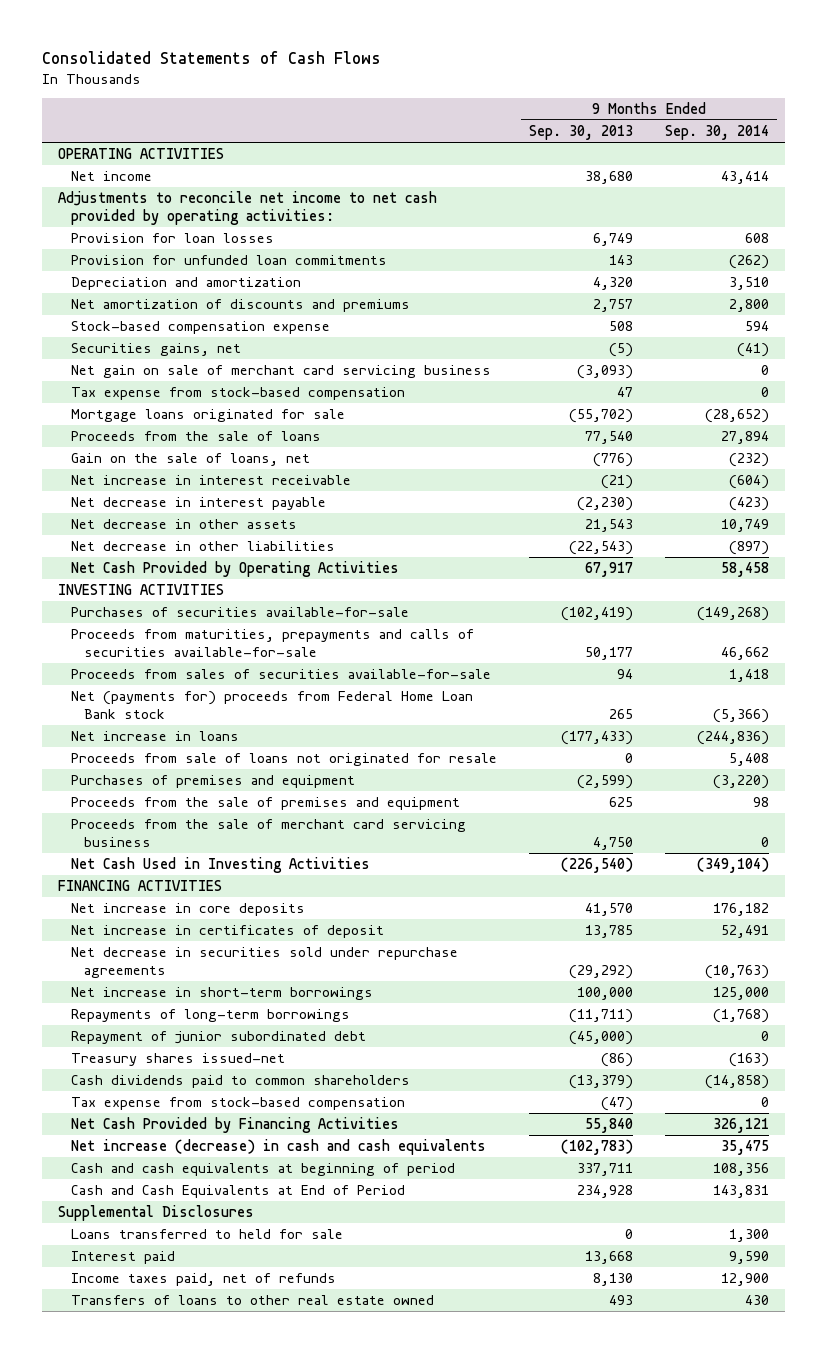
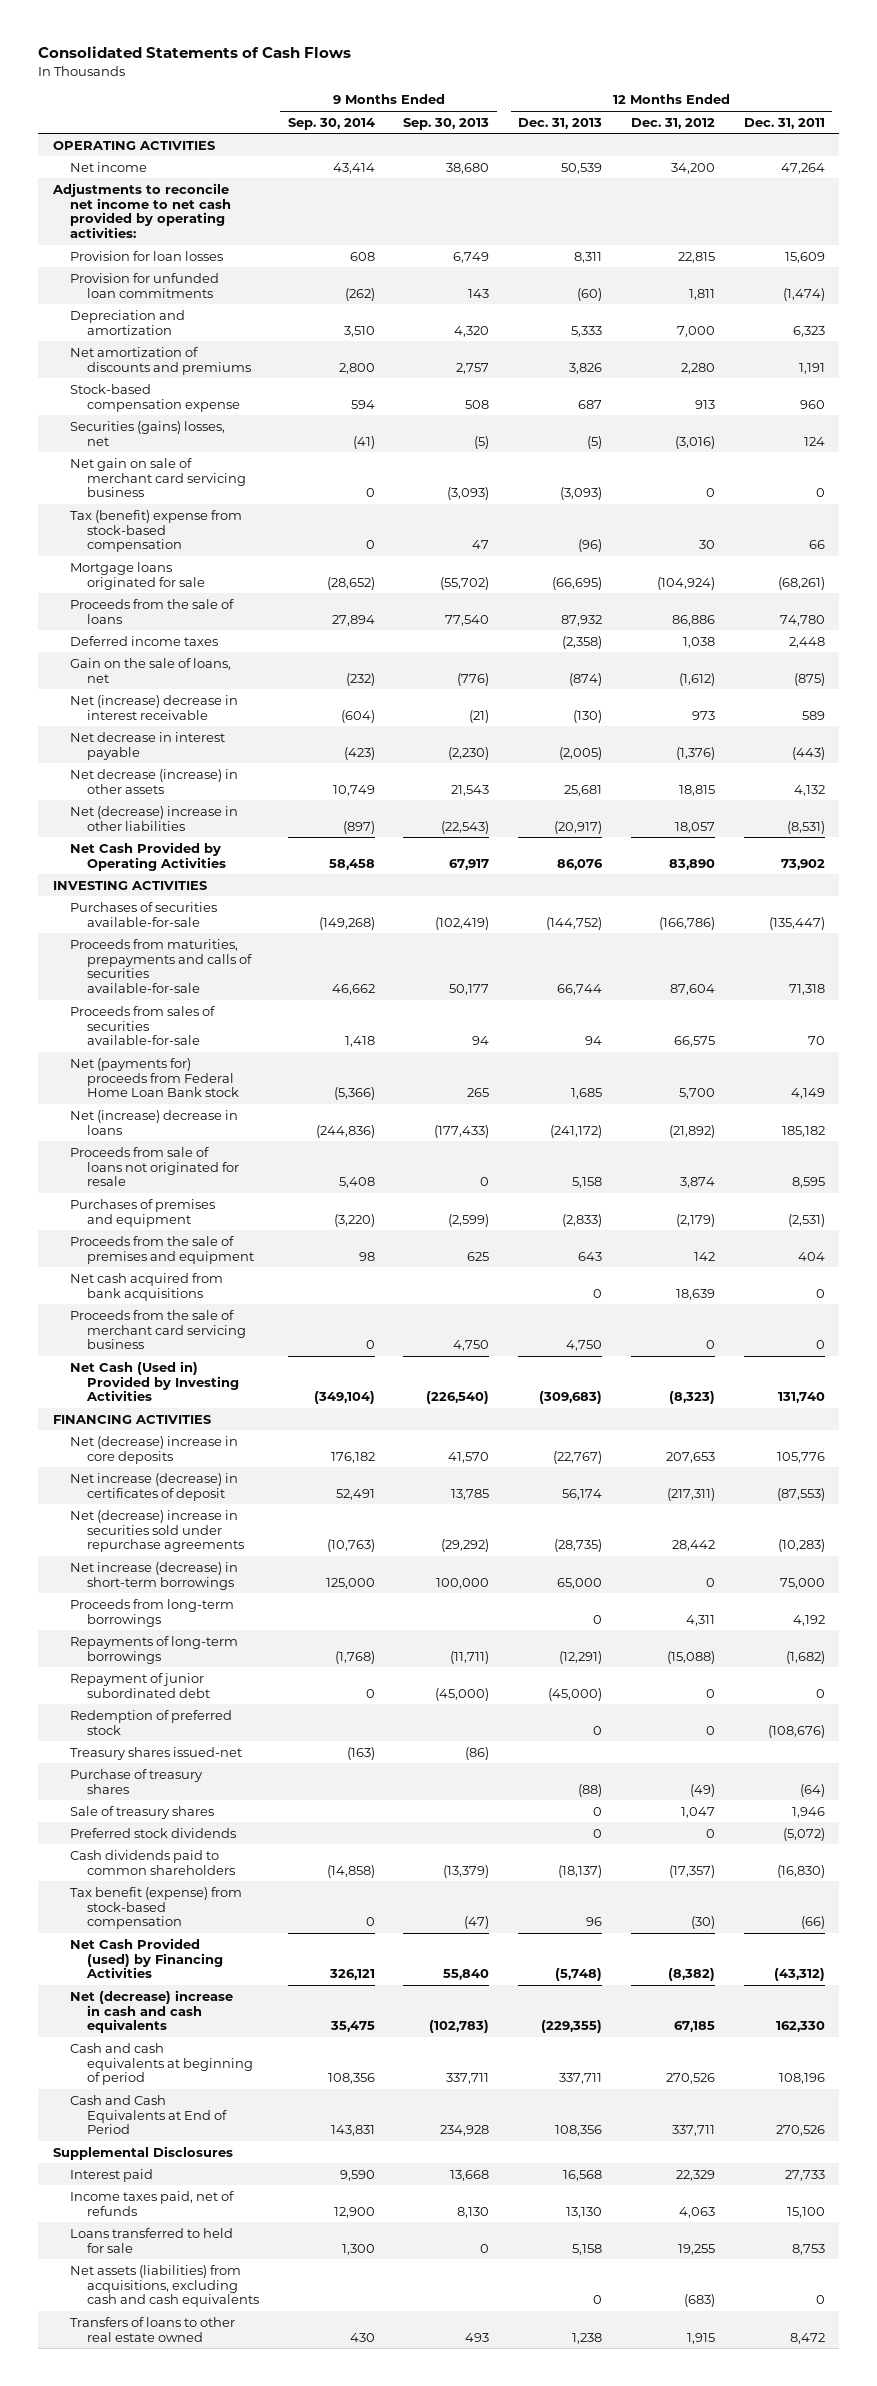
- | 9 Months Ended Sep. 30, 2013 | 9 Months Ended Sep. 30, 2014
+ | 9 Months Ended Sep. 30, 2014 | 9 Months Ended Sep. 30, 2013 | 12 Months Ended Dec. 31, 2013 | 12 Months Ended Dec. 31, 2012 | 12 Months Ended Dec. 31, 2011
- Securities gains, net | (5) | (41)
+ Securities (gains) losses, net | (41) | (5) | (5) | (3,016) | 124
- Tax expense from stock-based compensation | 47 | 0
+ Tax (benefit) expense from stock-based compensation | 0 | 47 | (96) | 30 | 66
+ Deferred income taxes | | | (2,358) | 1,038 | 2,448
- Net increase in interest receivable | (21) | (604)
+ Net (increase) decrease in interest receivable | (604) | (21) | (130) | 973 | 589
- Net decrease in other assets | 21,543 | 10,749
- Net decrease in other liabilities | (22,543) | (897)
+ Net decrease (increase) in other assets | 10,749 | 21,543 | 25,681 | 18,815 | 4,132
+ Net (decrease) increase in other liabilities | (897) | (22,543) | (20,917) | 18,057 | (8,531)
- Net increase in loans | (177,433) | (244,836)
+ Net (increase) decrease in loans | (244,836) | (177,433) | (241,172) | (21,892) | 185,182
+ Net cash acquired from bank acquisitions | | | 0 | 18,639 | 0
- Net Cash Used in Investing Activities | (226,540) | (349,104)
+ Net Cash (Used in) Provided by Investing Activities | (349,104) | (226,540) | (309,683) | (8,323) | 131,740
- Net increase in core deposits | 41,570 | 176,182
- Net increase in certificates of deposit | 13,785 | 52,491
- Net decrease in securities sold under repurchase agreements | (29,292) | (10,763)
- Net increase in short-term borrowings | 100,000 | 125,000
+ Net (decrease) increase in core deposits | 176,182 | 41,570 | (22,767) | 207,653 | 105,776
+ Net increase (decrease) in certificates of deposit | 52,491 | 13,785 | 56,174 | (217,311) | (87,553)
+ Net (decrease) increase in securities sold under repurchase agreements | (10,763) | (29,292) | (28,735) | 28,442 | (10,283)
+ Net increase (decrease) in short-term borrowings | 125,000 | 100,000 | 65,000 | 0 | 75,000
+ Proceeds from long-term borrowings | | | 0 | 4,311 | 4,192
+ Redemption of preferred stock | | | 0 | 0 | (108,676)
+ Purchase of treasury shares | | | (88) | (49) | (64)
+ Sale of treasury shares | | | 0 | 1,047 | 1,946
+ Preferred stock dividends | | | 0 | 0 | (5,072)
- Tax expense from stock-based compensation | (47) | 0
- Net Cash Provided by Financing Activities | 55,840 | 326,121
- Net increase (decrease) in cash and cash equivalents | (102,783) | 35,475
+ Tax benefit (expense) from stock-based compensation | 0 | (47) | 96 | (30) | (66)
+ Net Cash Provided (used) by Financing Activities | 326,121 | 55,840 | (5,748) | (8,382) | (43,312)
+ Net (decrease) increase in cash and cash equivalents | 35,475 | (102,783) | (229,355) | 67,185 | 162,330
moved down: Loans transferred to held for sale | 1,300 | 0 | 5,158 | 19,255 | 8,753
+ Net assets (liabilities) from acquisitions, excluding cash and cash equivalents | | | 0 | (683) | 0

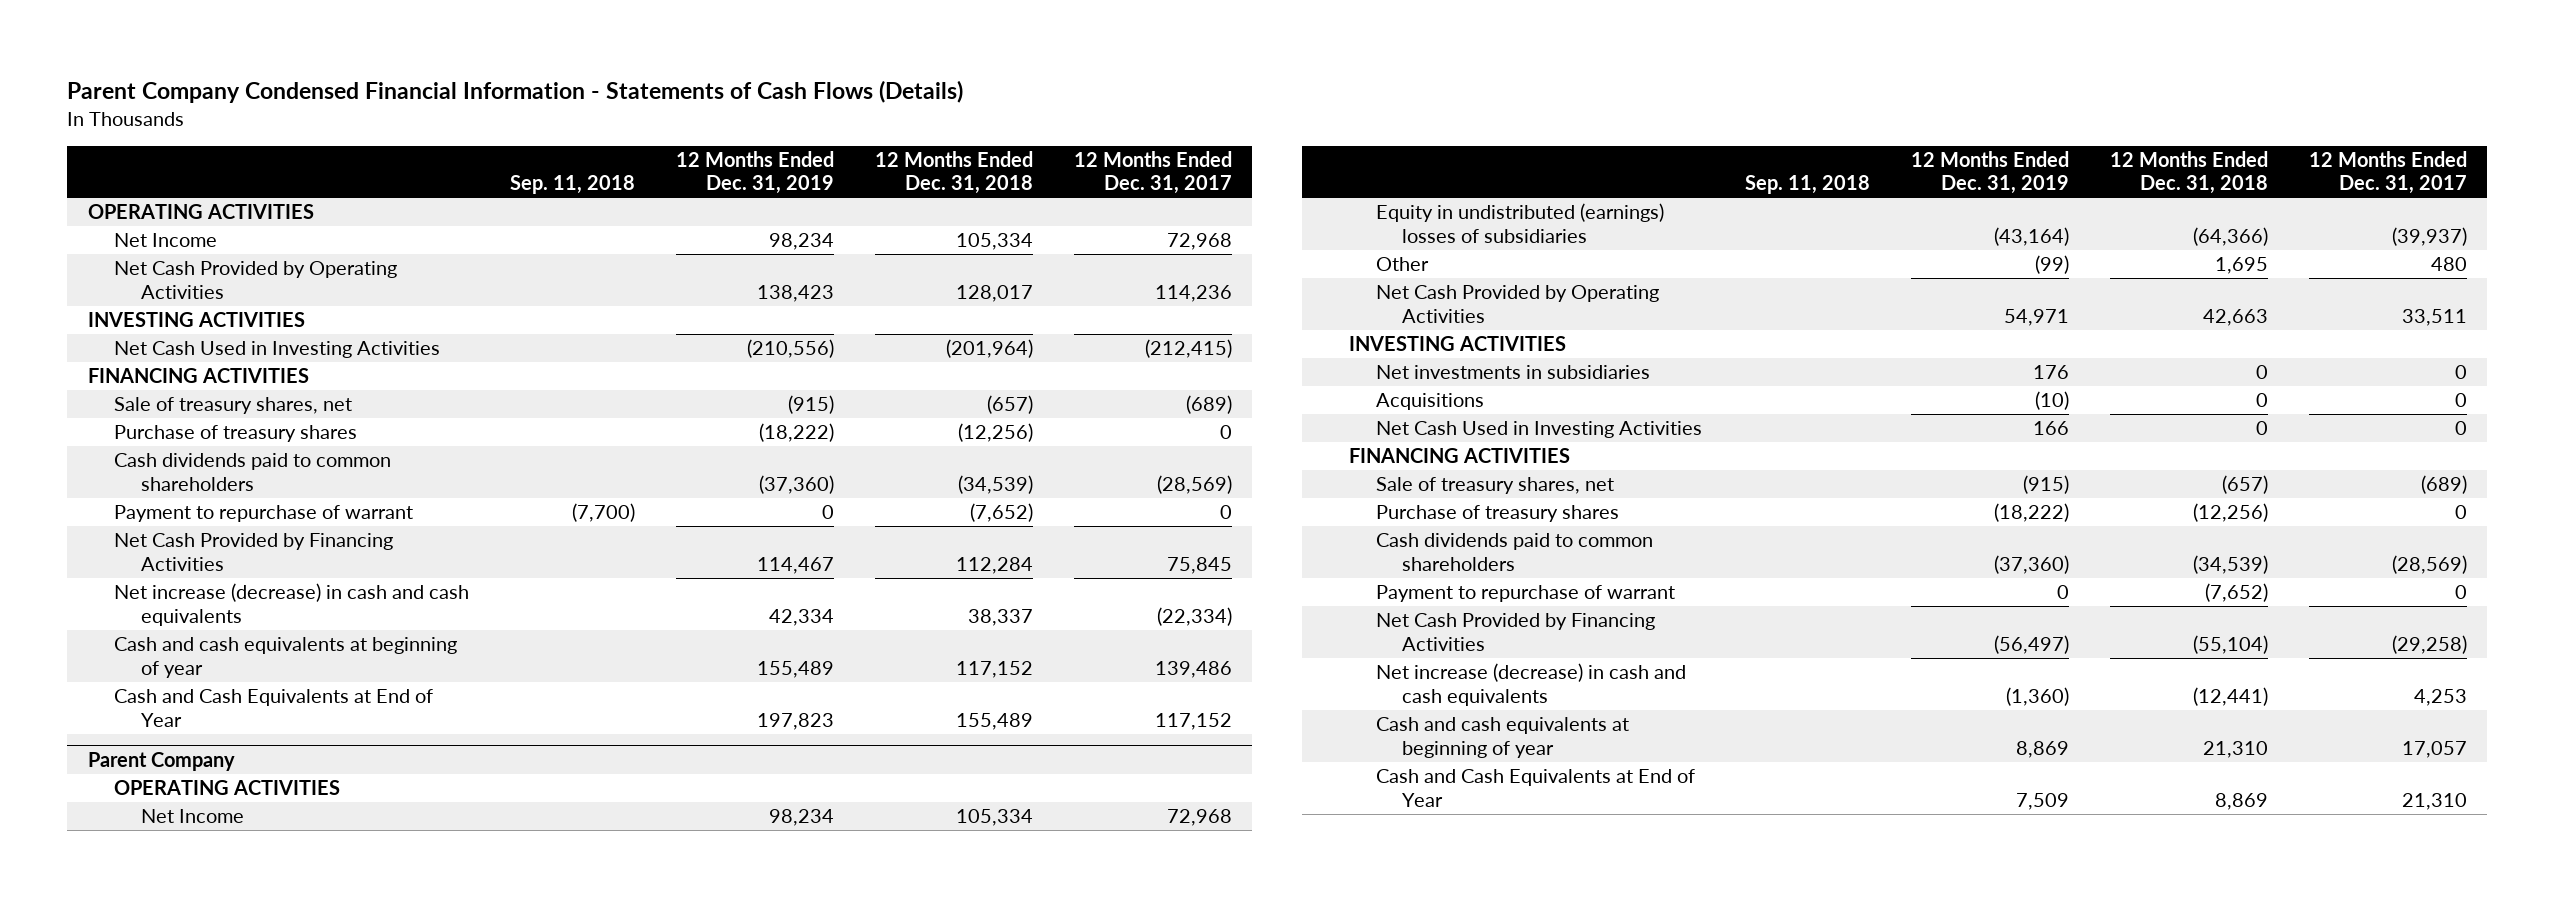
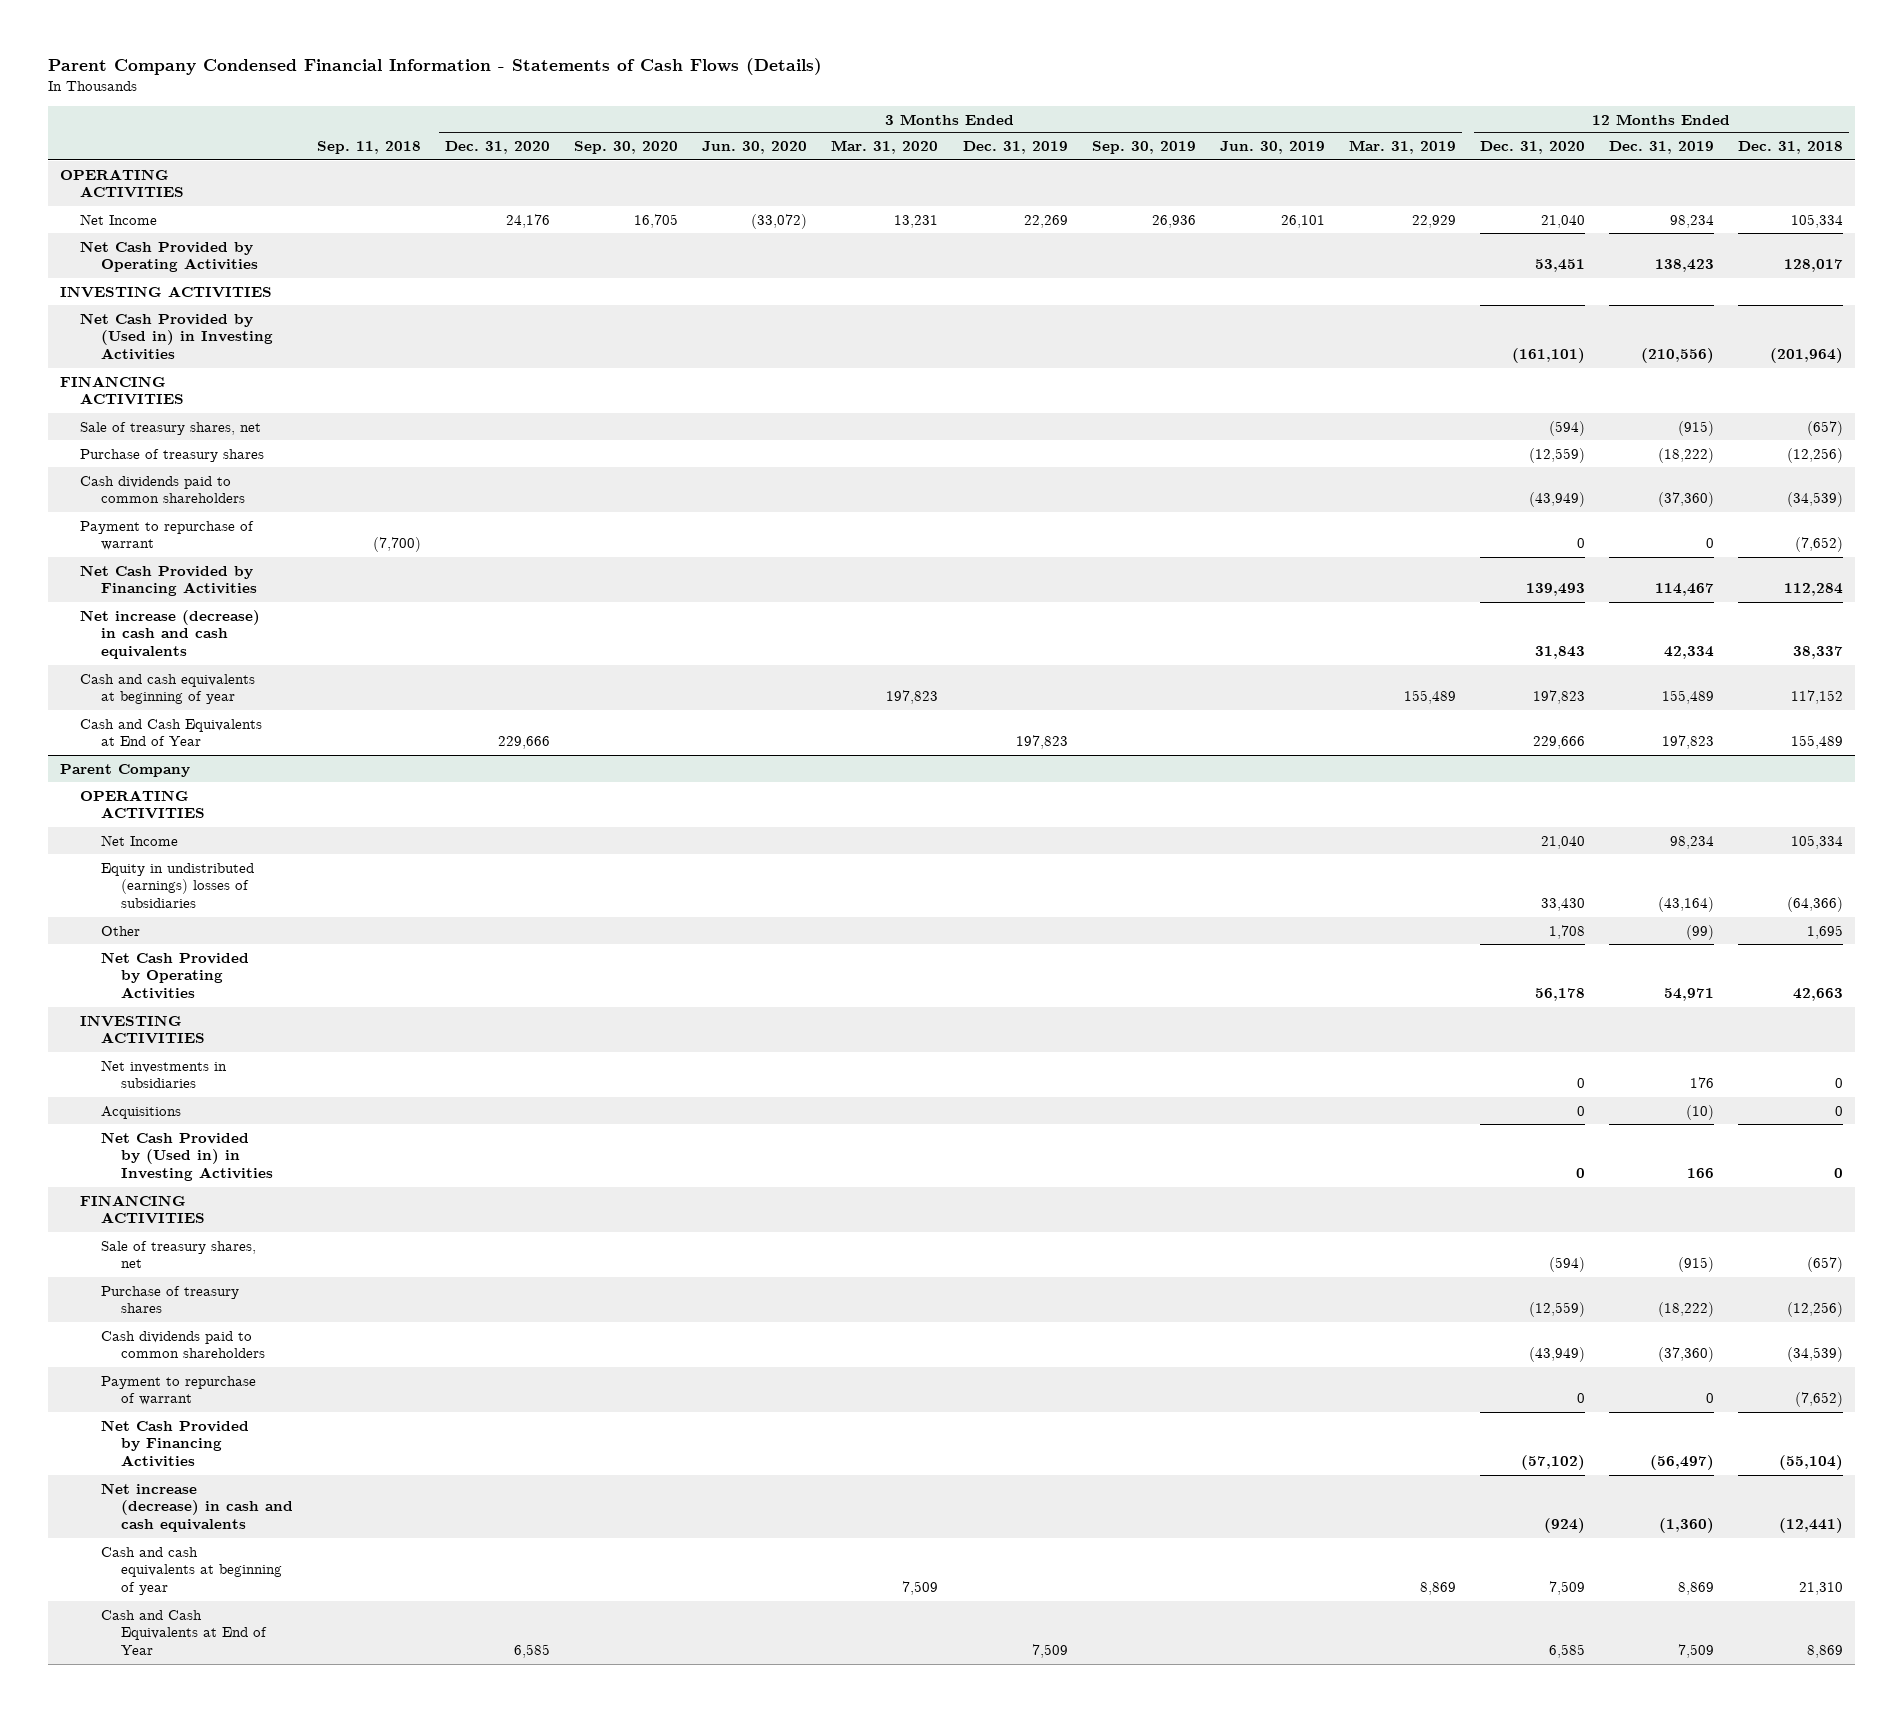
- | Sep. 11, 2018 | 12 Months Ended Dec. 31, 2019 | 12 Months Ended Dec. 31, 2018 | 12 Months Ended Dec. 31, 2017
+ | Sep. 11, 2018 | 3 Months Ended Dec. 31, 2020 | 3 Months Ended Sep. 30, 2020 | 3 Months Ended Jun. 30, 2020 | 3 Months Ended Mar. 31, 2020 | 3 Months Ended Dec. 31, 2019 | 3 Months Ended Sep. 30, 2019 | 3 Months Ended Jun. 30, 2019 | 3 Months Ended Mar. 31, 2019 | 12 Months Ended Dec. 31, 2020 | 12 Months Ended Dec. 31, 2019 | 12 Months Ended Dec. 31, 2018
- Net Cash Used in Investing Activities | | (210,556) | (201,964) | (212,415)
+ Net Cash Provided by (Used in) in Investing Activities | | | | | | | | | | (161,101) | (210,556) | (201,964)
@ Parent Company
- Net Cash Used in Investing Activities | | 166 | 0 | 0
+ Net Cash Provided by (Used in) in Investing Activities | | | | | | | | | | 0 | 166 | 0

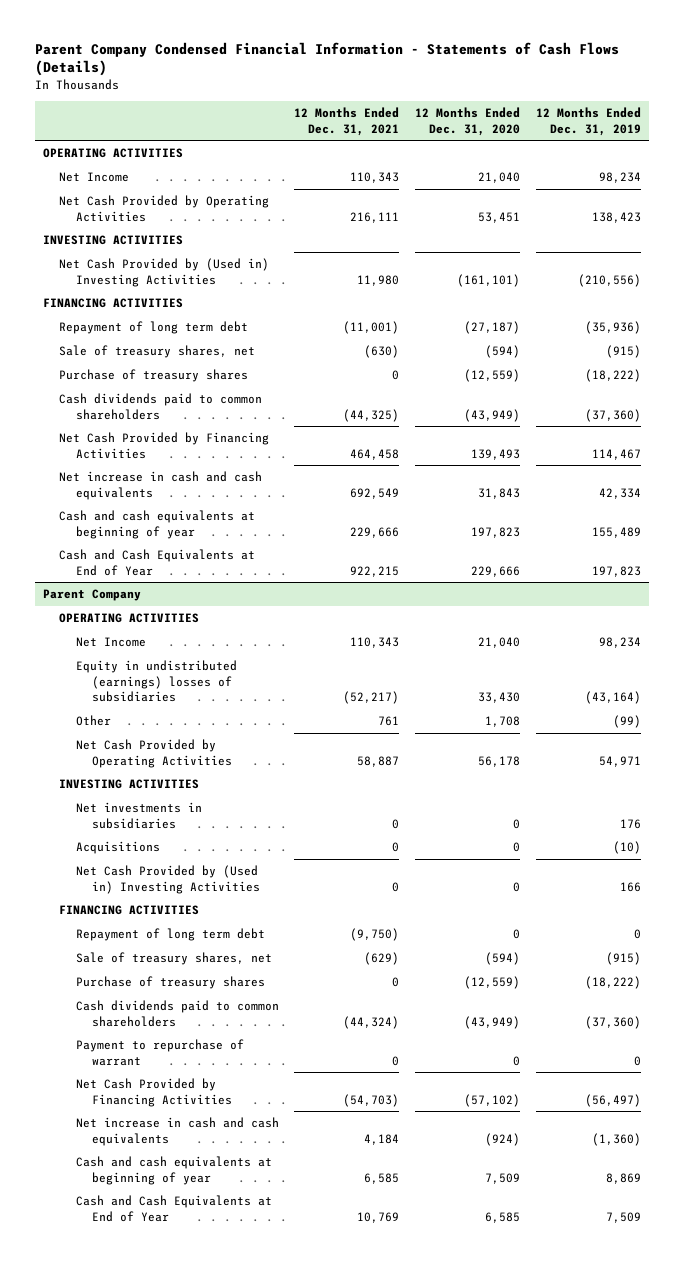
- | Sep. 11, 2018 | 3 Months Ended Dec. 31, 2020 | 3 Months Ended Sep. 30, 2020 | 3 Months Ended Jun. 30, 2020 | 3 Months Ended Mar. 31, 2020 | 3 Months Ended Dec. 31, 2019 | 3 Months Ended Sep. 30, 2019 | 3 Months Ended Jun. 30, 2019 | 3 Months Ended Mar. 31, 2019 | 12 Months Ended Dec. 31, 2020 | 12 Months Ended Dec. 31, 2019 | 12 Months Ended Dec. 31, 2018
+ | 12 Months Ended Dec. 31, 2021 | 12 Months Ended Dec. 31, 2020 | 12 Months Ended Dec. 31, 2019
- Net Cash Provided by (Used in) in Investing Activities | | | | | | | | | | (161,101) | (210,556) | (201,964)
+ Net Cash Provided by (Used in) Investing Activities | 11,980 | (161,101) | (210,556)
+ Repayment of long term debt | (11,001) | (27,187) | (35,936)
- Payment to repurchase of warrant | (7,700) | | | | | | | | | 0 | 0 | (7,652)
- Net increase (decrease) in cash and cash equivalents | | | | | | | | | | 31,843 | 42,334 | 38,337
+ Net increase in cash and cash equivalents | 692,549 | 31,843 | 42,334
@ Parent Company
- Net Cash Provided by (Used in) in Investing Activities | | | | | | | | | | 0 | 166 | 0
+ Net Cash Provided by (Used in) Investing Activities | 0 | 0 | 166
+ Repayment of long term debt | (9,750) | 0 | 0
- Net increase (decrease) in cash and cash equivalents | | | | | | | | | | (924) | (1,360) | (12,441)
+ Net increase in cash and cash equivalents | 4,184 | (924) | (1,360)

